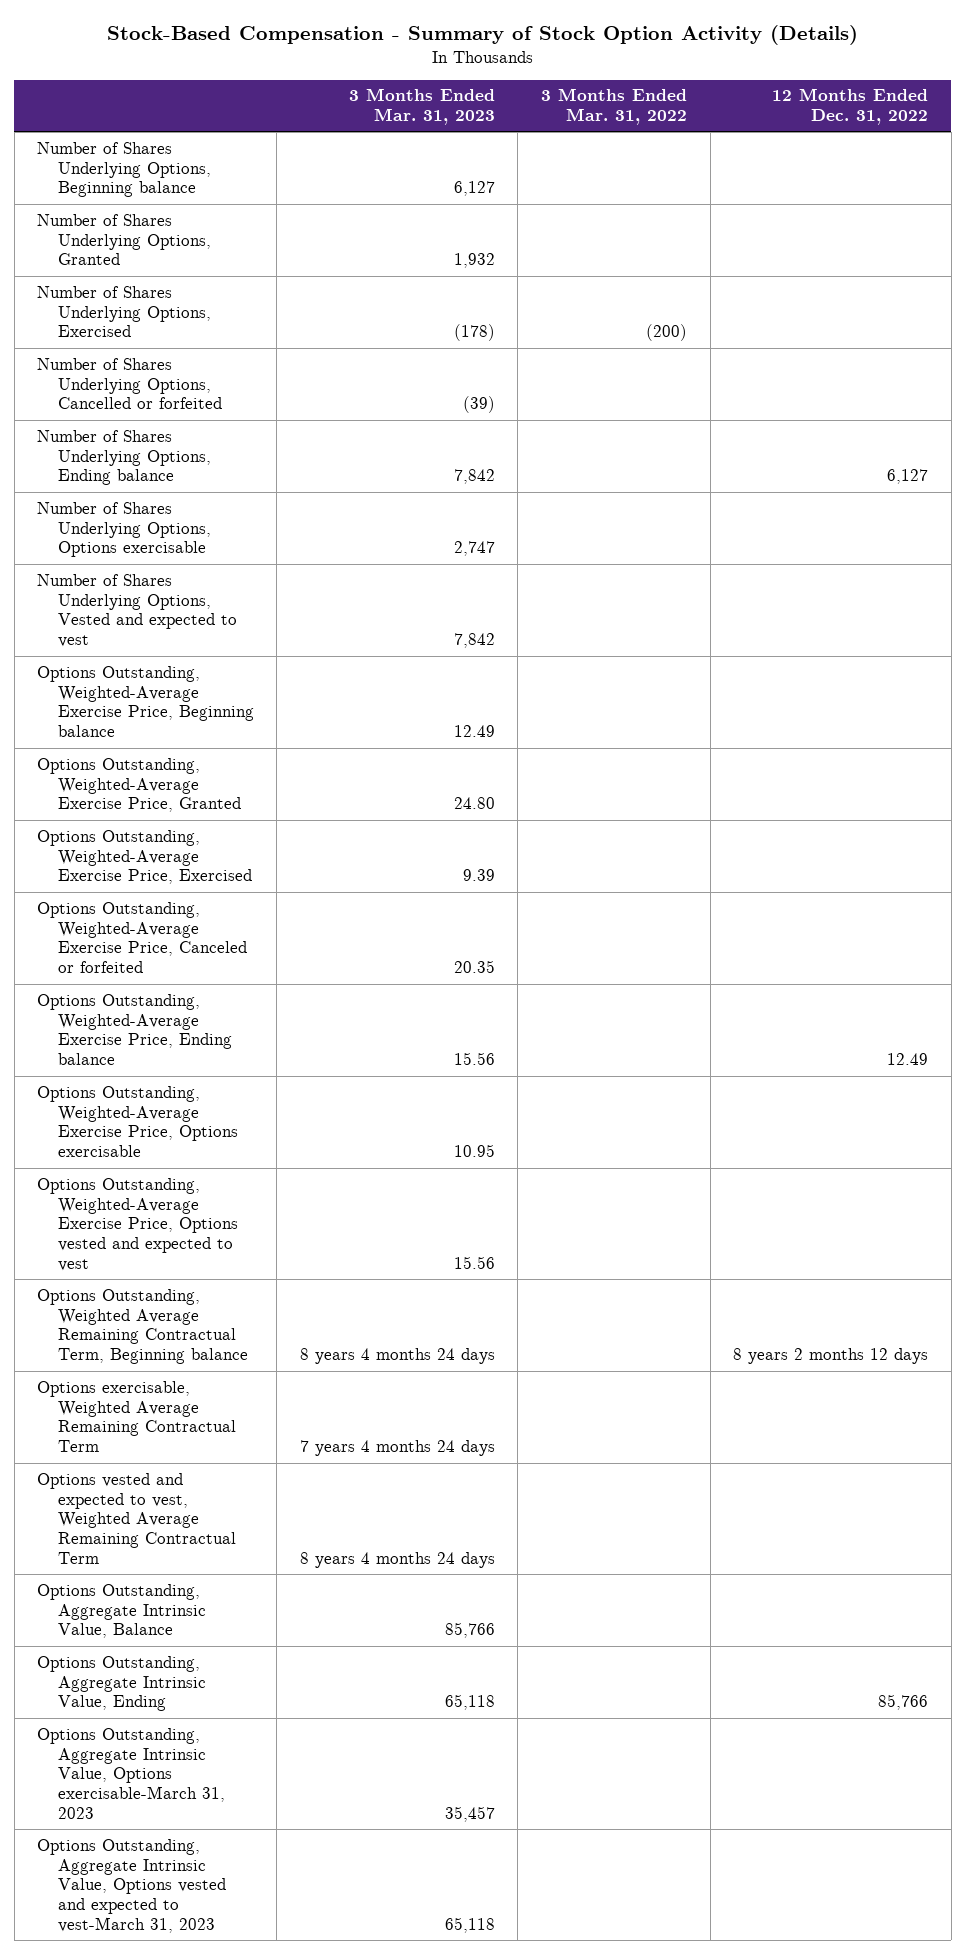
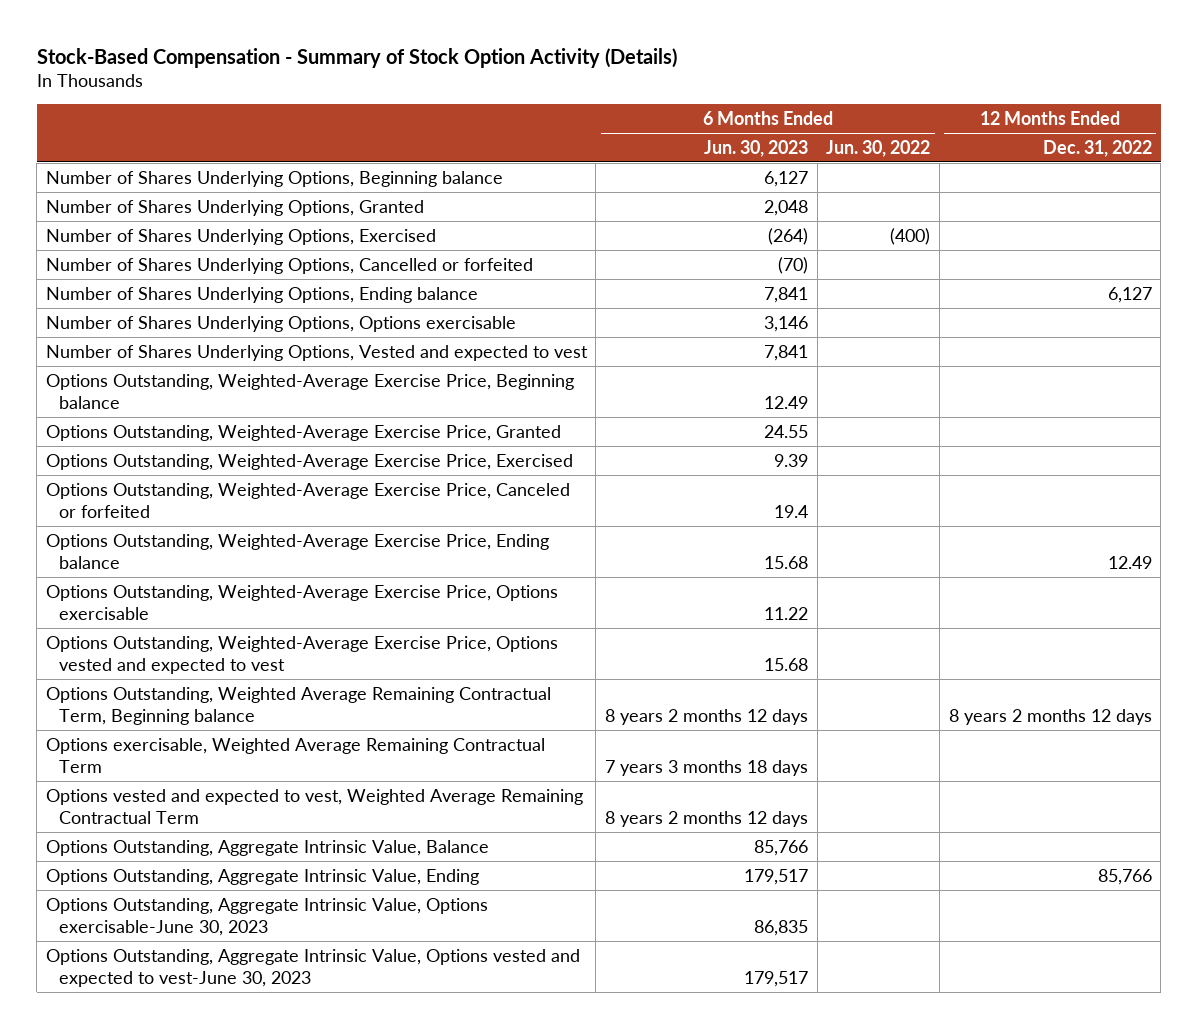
- | 3 Months Ended Mar. 31, 2023 | 3 Months Ended Mar. 31, 2022 | 12 Months Ended Dec. 31, 2022
+ | 6 Months Ended Jun. 30, 2023 | 6 Months Ended Jun. 30, 2022 | 12 Months Ended Dec. 31, 2022
- Options Outstanding, Aggregate Intrinsic Value, Options exercisable-March 31, 2023 | 35,457 | |
- Options Outstanding, Aggregate Intrinsic Value, Options vested and expected to vest-March 31, 2023 | 65,118 | |
+ Options Outstanding, Aggregate Intrinsic Value, Options exercisable-June 30, 2023 | 86,835 | |
+ Options Outstanding, Aggregate Intrinsic Value, Options vested and expected to vest-June 30, 2023 | 179,517 | |

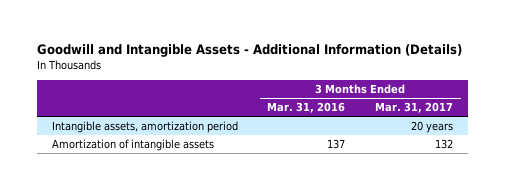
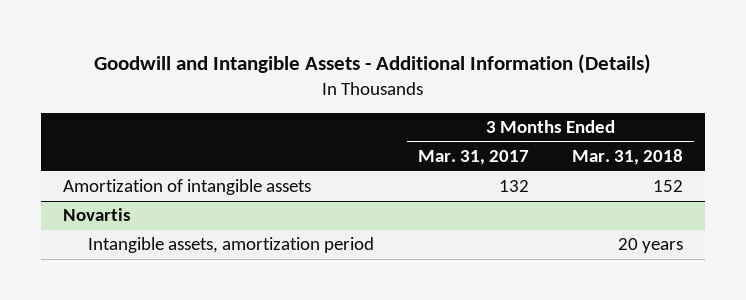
- | 3 Months Ended Mar. 31, 2016 | 3 Months Ended Mar. 31, 2017
+ | 3 Months Ended Mar. 31, 2017 | 3 Months Ended Mar. 31, 2018
- Intangible assets, amortization period | | 20 years
+ Novartis
+ Intangible assets, amortization period | | 20 years

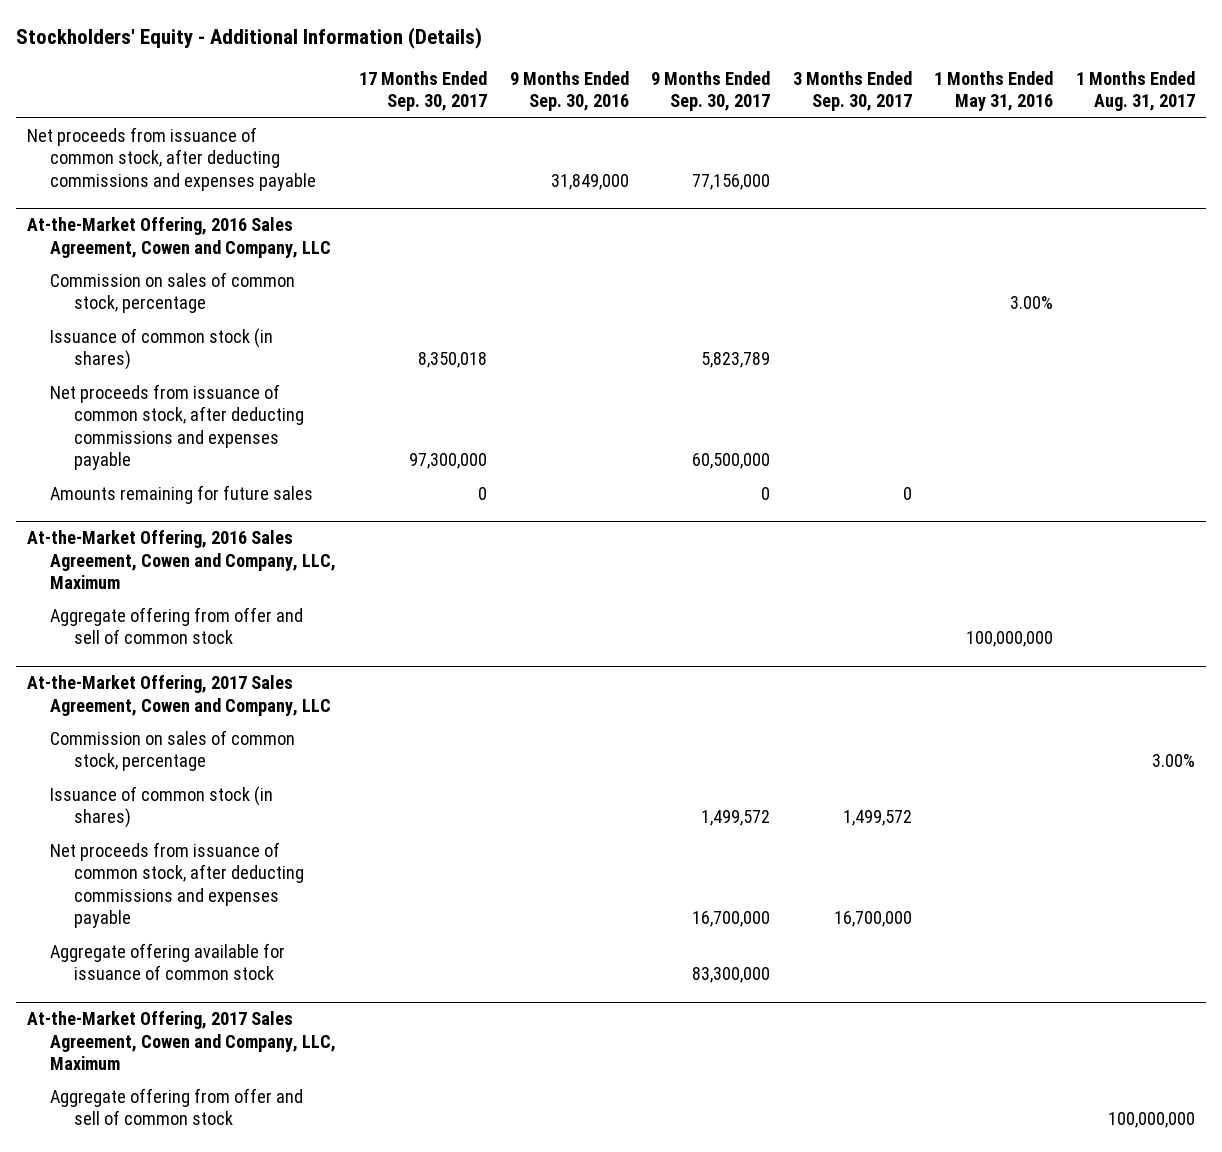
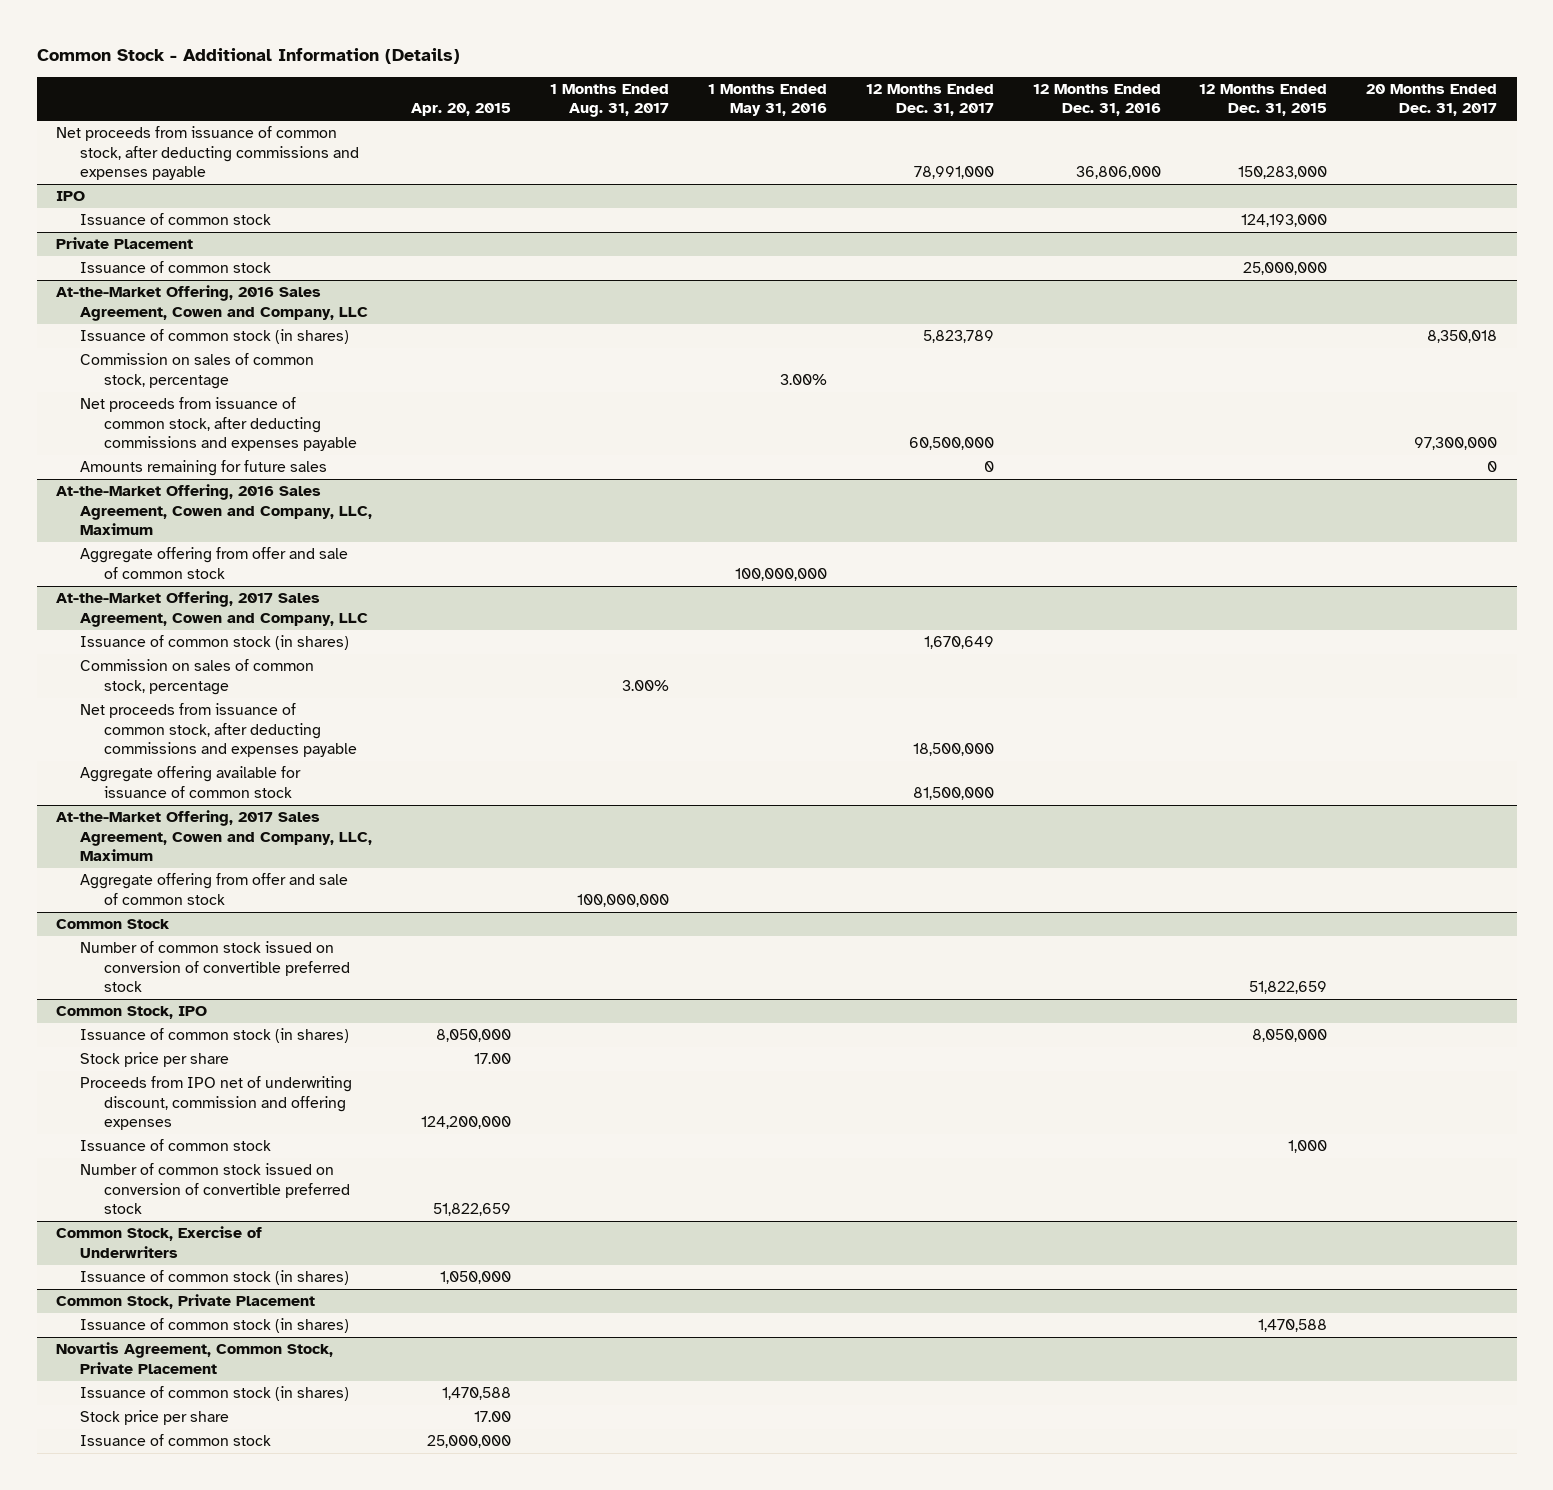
- Stockholders' Equity - Additional Information (Details)
+ Common Stock - Additional Information (Details)
- | 17 Months Ended Sep. 30, 2017 | 9 Months Ended Sep. 30, 2016 | 9 Months Ended Sep. 30, 2017 | 3 Months Ended Sep. 30, 2017 | 1 Months Ended May 31, 2016 | 1 Months Ended Aug. 31, 2017
+ | Apr. 20, 2015 | 1 Months Ended Aug. 31, 2017 | 1 Months Ended May 31, 2016 | 12 Months Ended Dec. 31, 2017 | 12 Months Ended Dec. 31, 2016 | 12 Months Ended Dec. 31, 2015 | 20 Months Ended Dec. 31, 2017
+ IPO
+ Issuance of common stock | | | | | | 124,193,000 |
+ Private Placement
+ Issuance of common stock | | | | | | 25,000,000 |
@ At-the-Market Offering, 2016 Sales Agreement, Cowen and Company, LLC
moved down: Commission on sales of common stock, percentage | | | 3.00% | | | |
@ At-the-Market Offering, 2016 Sales Agreement, Cowen and Company, LLC, Maximum
- Aggregate offering from offer and sell of common stock | | | | | 100,000,000 |
+ Aggregate offering from offer and sale of common stock | | | 100,000,000 | | | |
@ At-the-Market Offering, 2017 Sales Agreement, Cowen and Company, LLC
moved down: Commission on sales of common stock, percentage | | 3.00% | | | | |
@ At-the-Market Offering, 2017 Sales Agreement, Cowen and Company, LLC, Maximum
- Aggregate offering from offer and sell of common stock | | | | | | 100,000,000
+ Aggregate offering from offer and sale of common stock | | 100,000,000 | | | | |
+ Common Stock
+ Number of common stock issued on conversion of convertible preferred stock | | | | | | 51,822,659 |
+ Common Stock, IPO
+ Issuance of common stock (in shares) | 8,050,000 | | | | | 8,050,000 |
+ Stock price per share | 17.00 | | | | | |
+ Proceeds from IPO net of underwriting discount, commission and offering expenses | 124,200,000 | | | | | |
+ Issuance of common stock | | | | | | 1,000 |
+ Number of common stock issued on conversion of convertible preferred stock | 51,822,659 | | | | | |
+ Common Stock, Exercise of Underwriters
+ Issuance of common stock (in shares) | 1,050,000 | | | | | |
+ Common Stock, Private Placement
+ Issuance of common stock (in shares) | | | | | | 1,470,588 |
+ Novartis Agreement, Common Stock, Private Placement
+ Issuance of common stock (in shares) | 1,470,588 | | | | | |
+ Stock price per share | 17.00 | | | | | |
+ Issuance of common stock | 25,000,000 | | | | | |

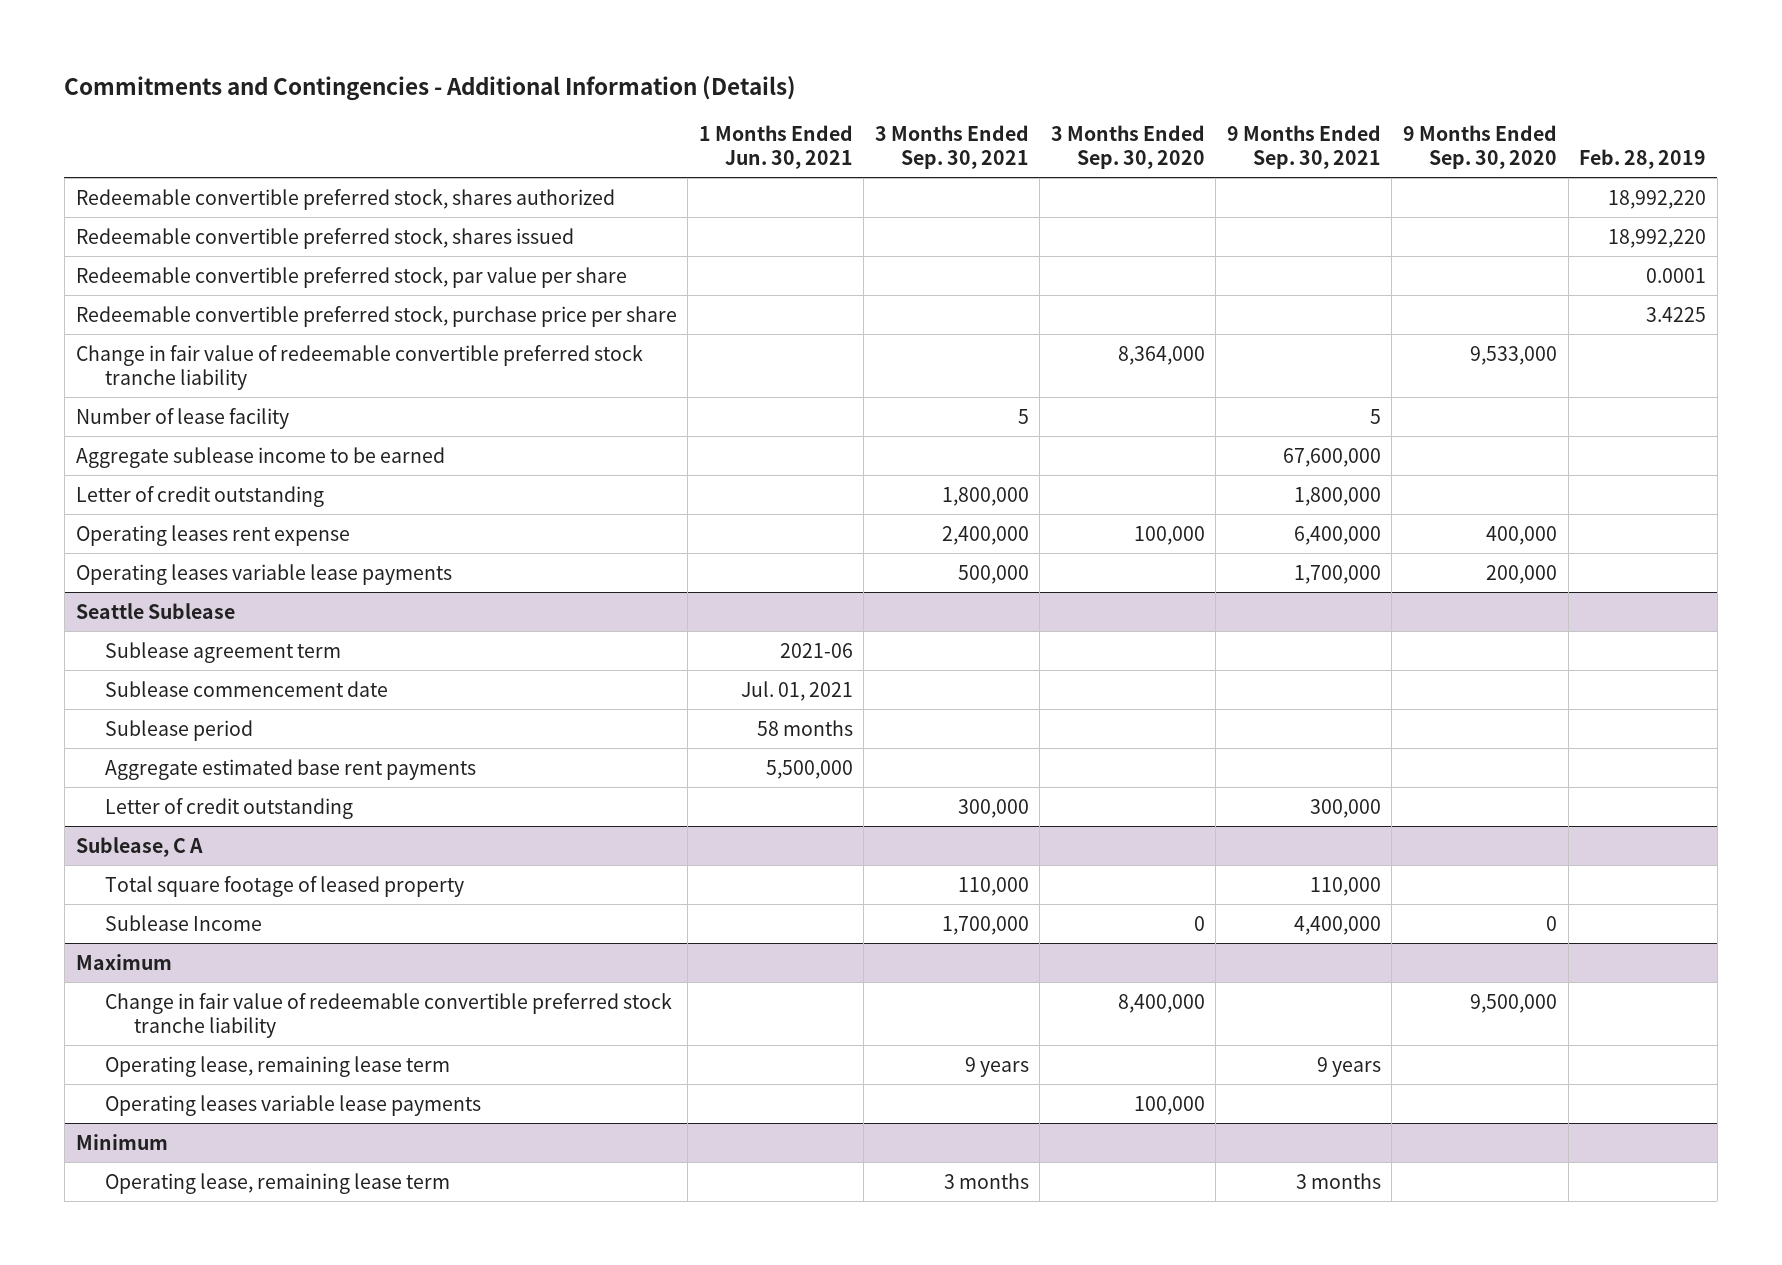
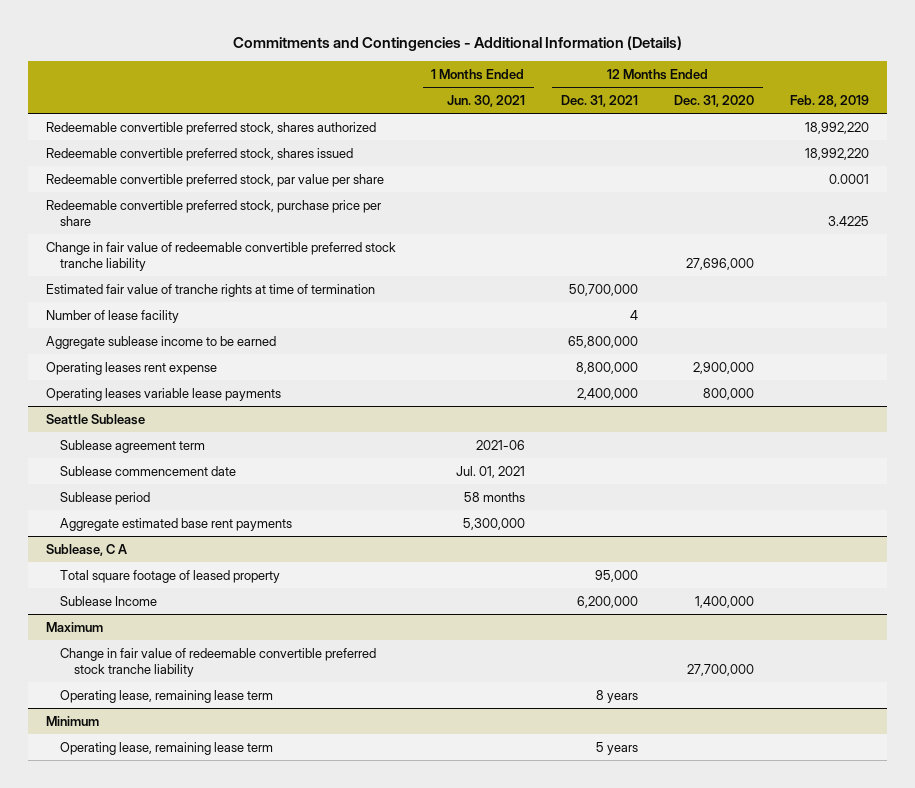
- | 1 Months Ended Jun. 30, 2021 | 3 Months Ended Sep. 30, 2021 | 3 Months Ended Sep. 30, 2020 | 9 Months Ended Sep. 30, 2021 | 9 Months Ended Sep. 30, 2020 | Feb. 28, 2019
+ | 1 Months Ended Jun. 30, 2021 | 12 Months Ended Dec. 31, 2021 | 12 Months Ended Dec. 31, 2020 | Feb. 28, 2019
+ Estimated fair value of tranche rights at time of termination | | 50,700,000 | |
- Letter of credit outstanding | | 1,800,000 | | 1,800,000 | |
@ Seattle Sublease
- Aggregate estimated base rent payments | 5,500,000 | | | | |
- Letter of credit outstanding | | 300,000 | | 300,000 | |
+ Aggregate estimated base rent payments | 5,300,000 | | |
@ Maximum
- Operating leases variable lease payments | | | 100,000 | | |

